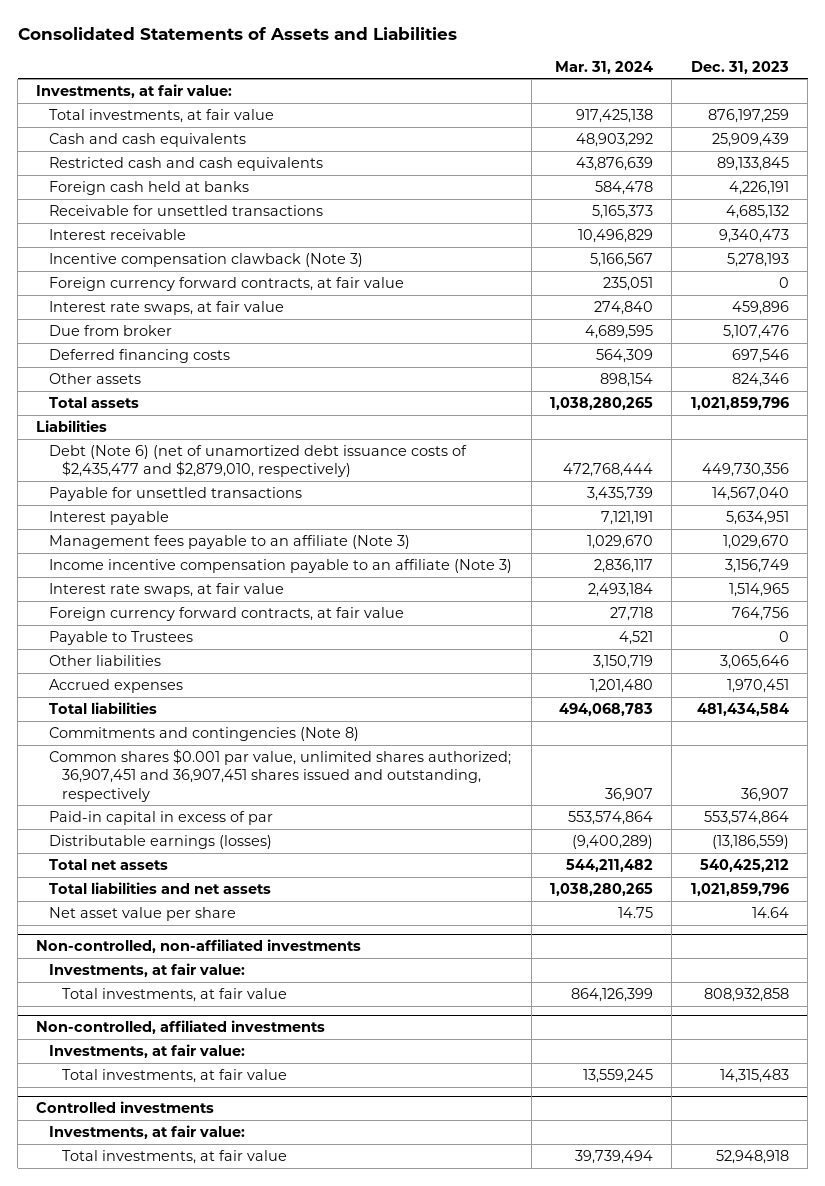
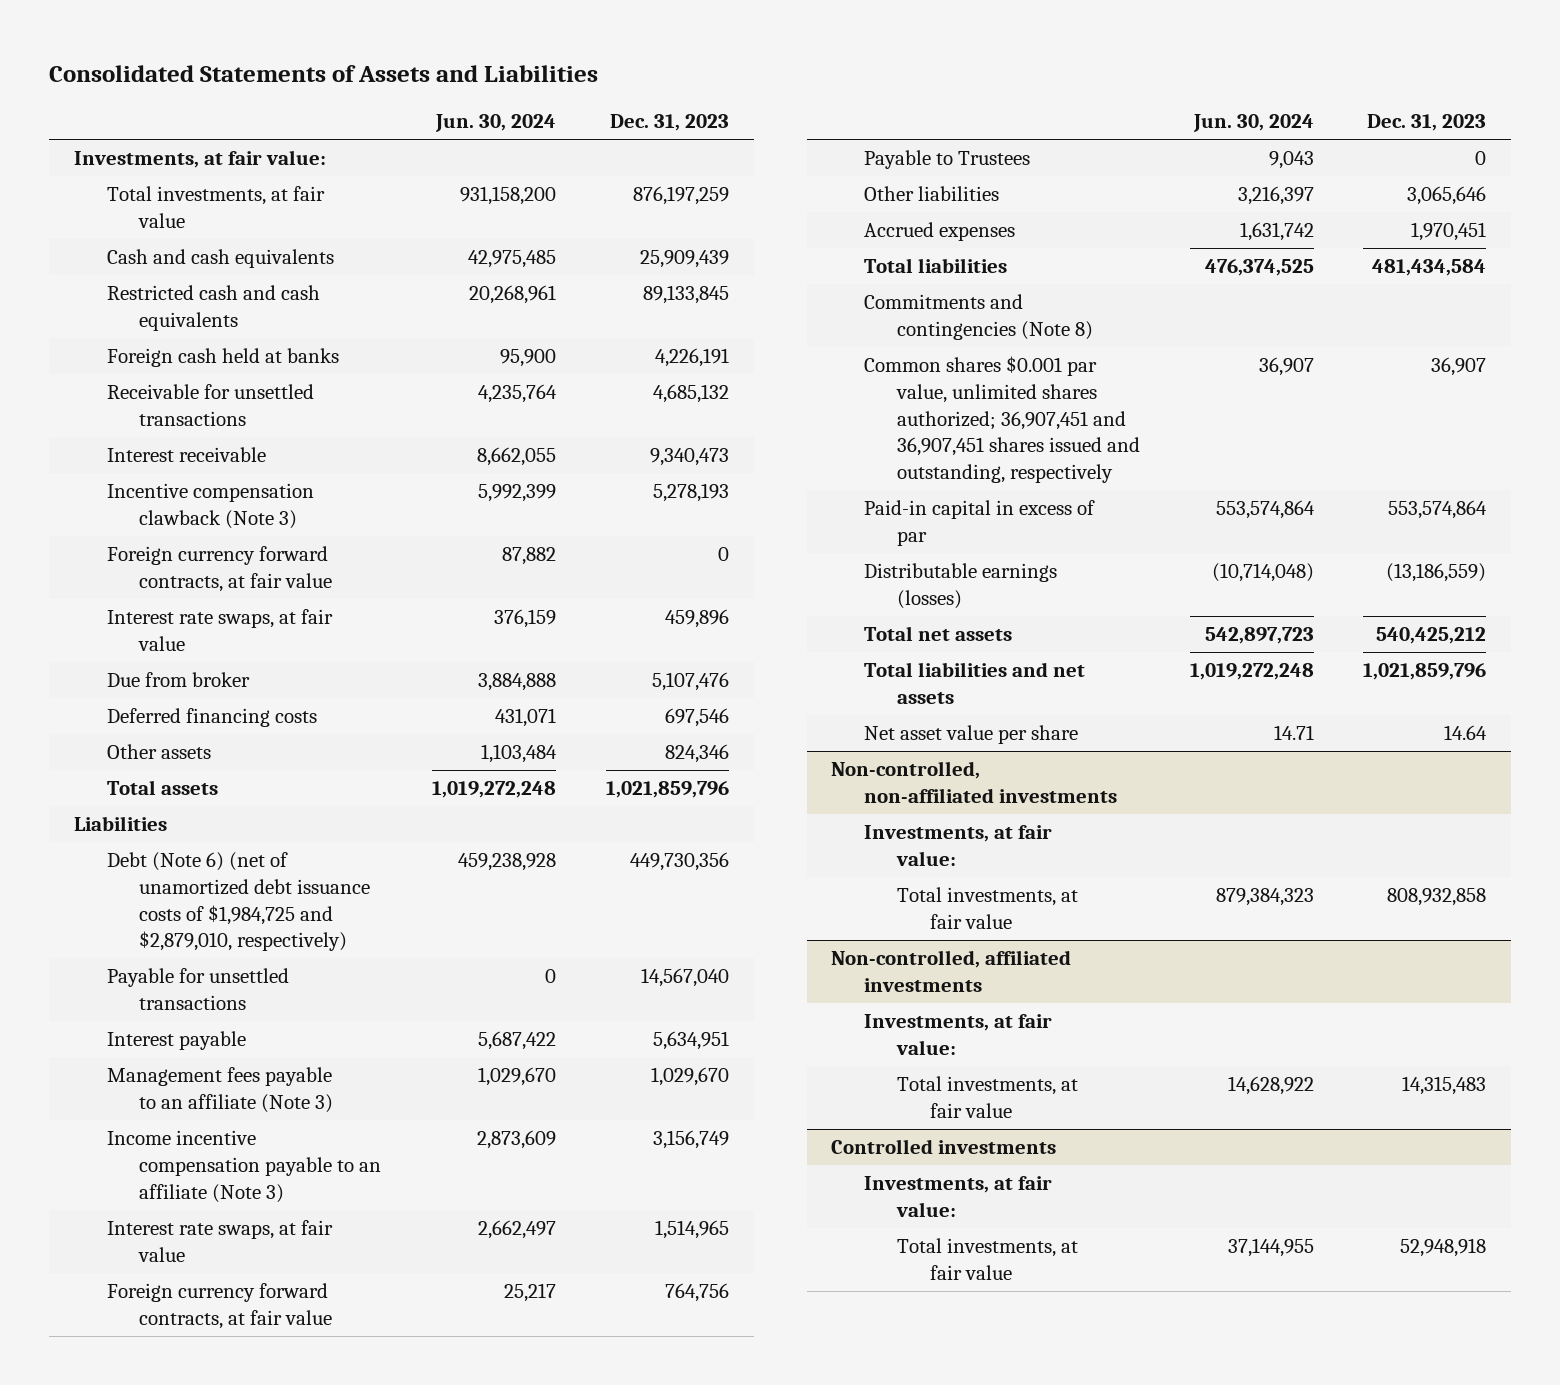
- | Mar. 31, 2024 | Dec. 31, 2023
+ | Jun. 30, 2024 | Dec. 31, 2023
- Debt (Note 6) (net of unamortized debt issuance costs of $2,435,477 and $2,879,010, respectively) | 472,768,444 | 449,730,356
+ Debt (Note 6) (net of unamortized debt issuance costs of $1,984,725 and $2,879,010, respectively) | 459,238,928 | 449,730,356

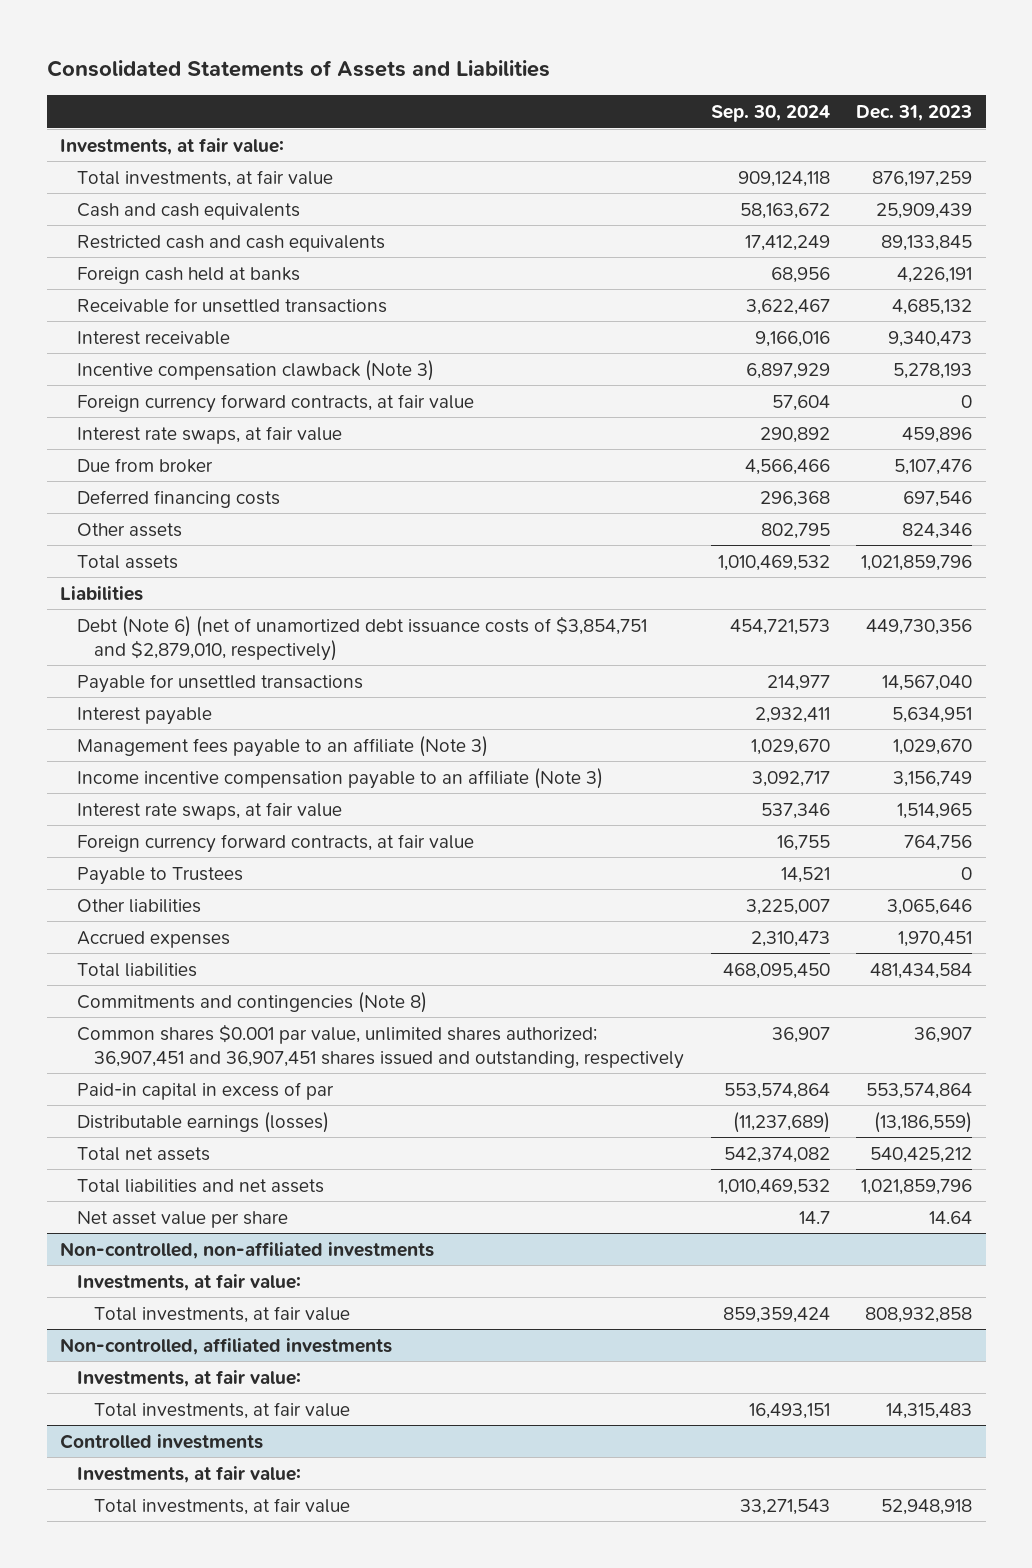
- | Jun. 30, 2024 | Dec. 31, 2023
+ | Sep. 30, 2024 | Dec. 31, 2023
- Debt (Note 6) (net of unamortized debt issuance costs of $1,984,725 and $2,879,010, respectively) | 459,238,928 | 449,730,356
+ Debt (Note 6) (net of unamortized debt issuance costs of $3,854,751 and $2,879,010, respectively) | 454,721,573 | 449,730,356

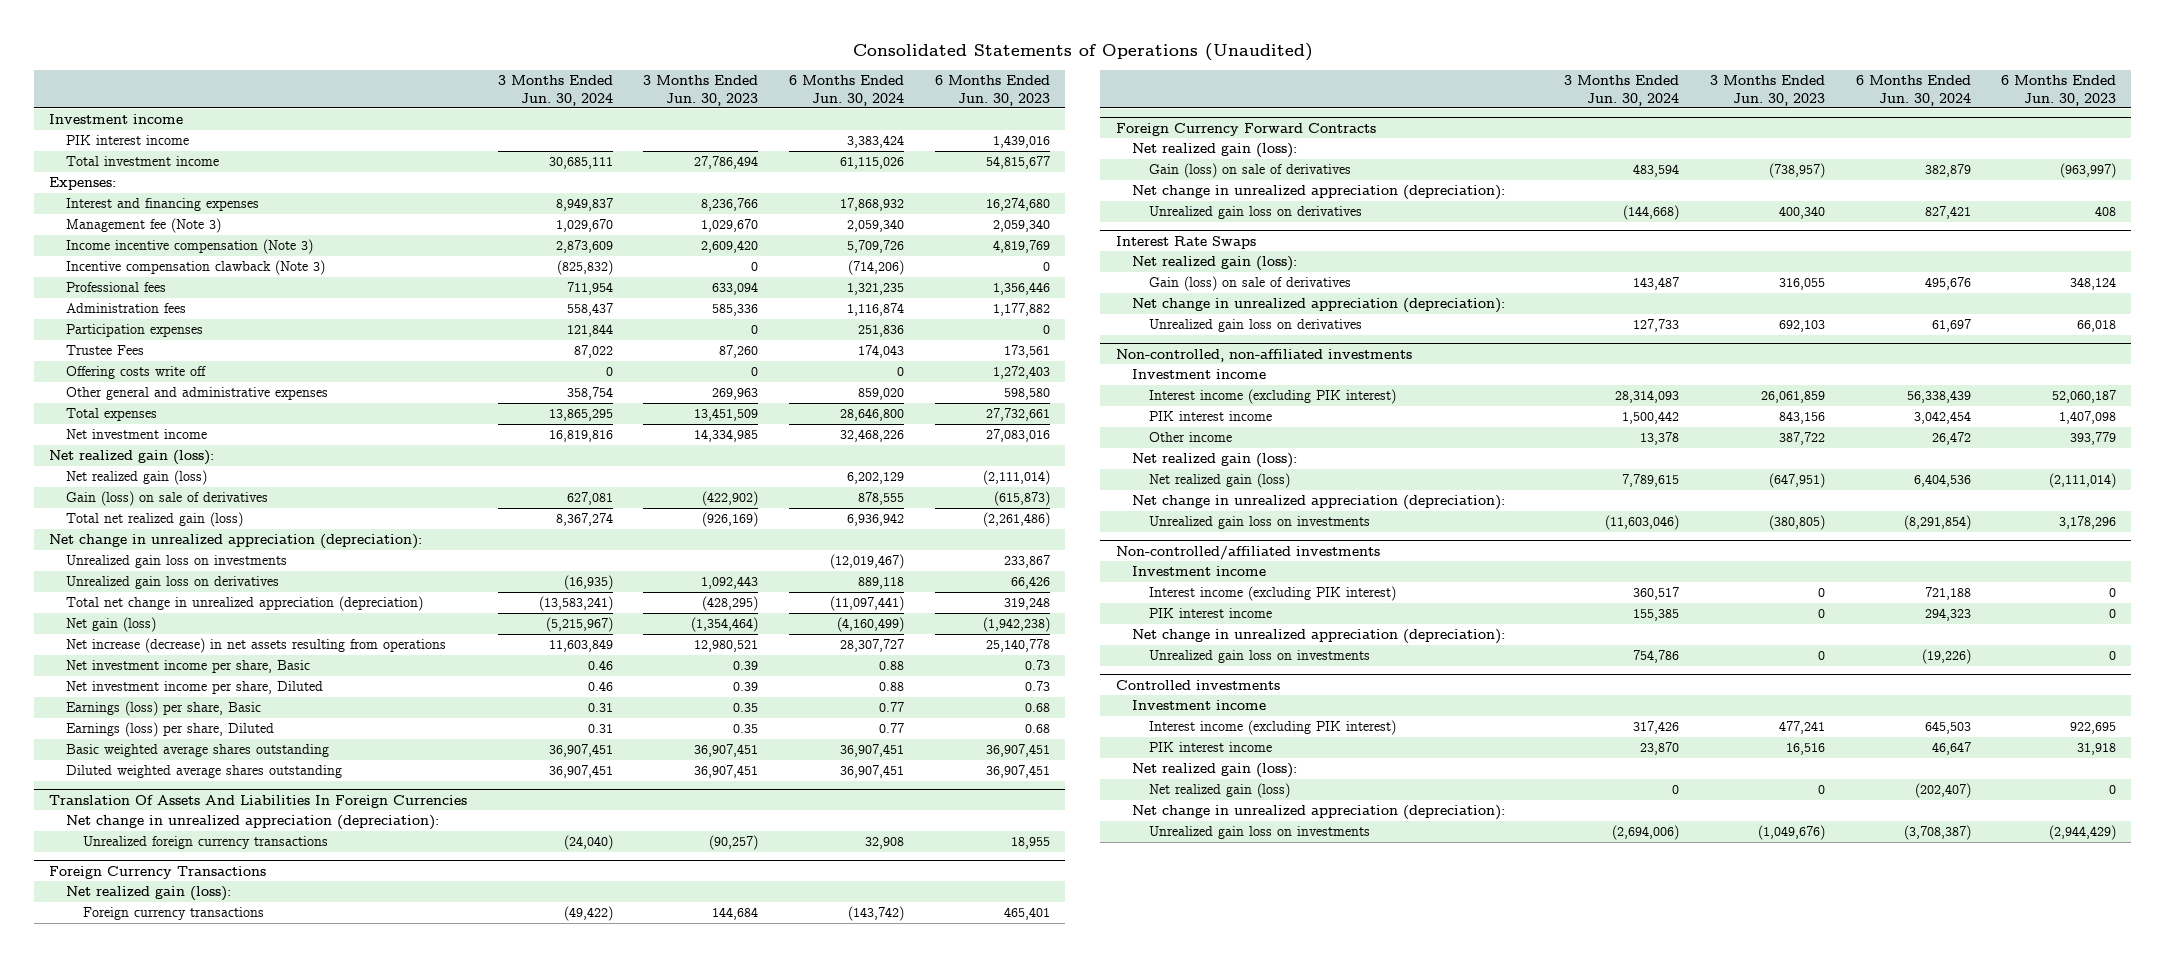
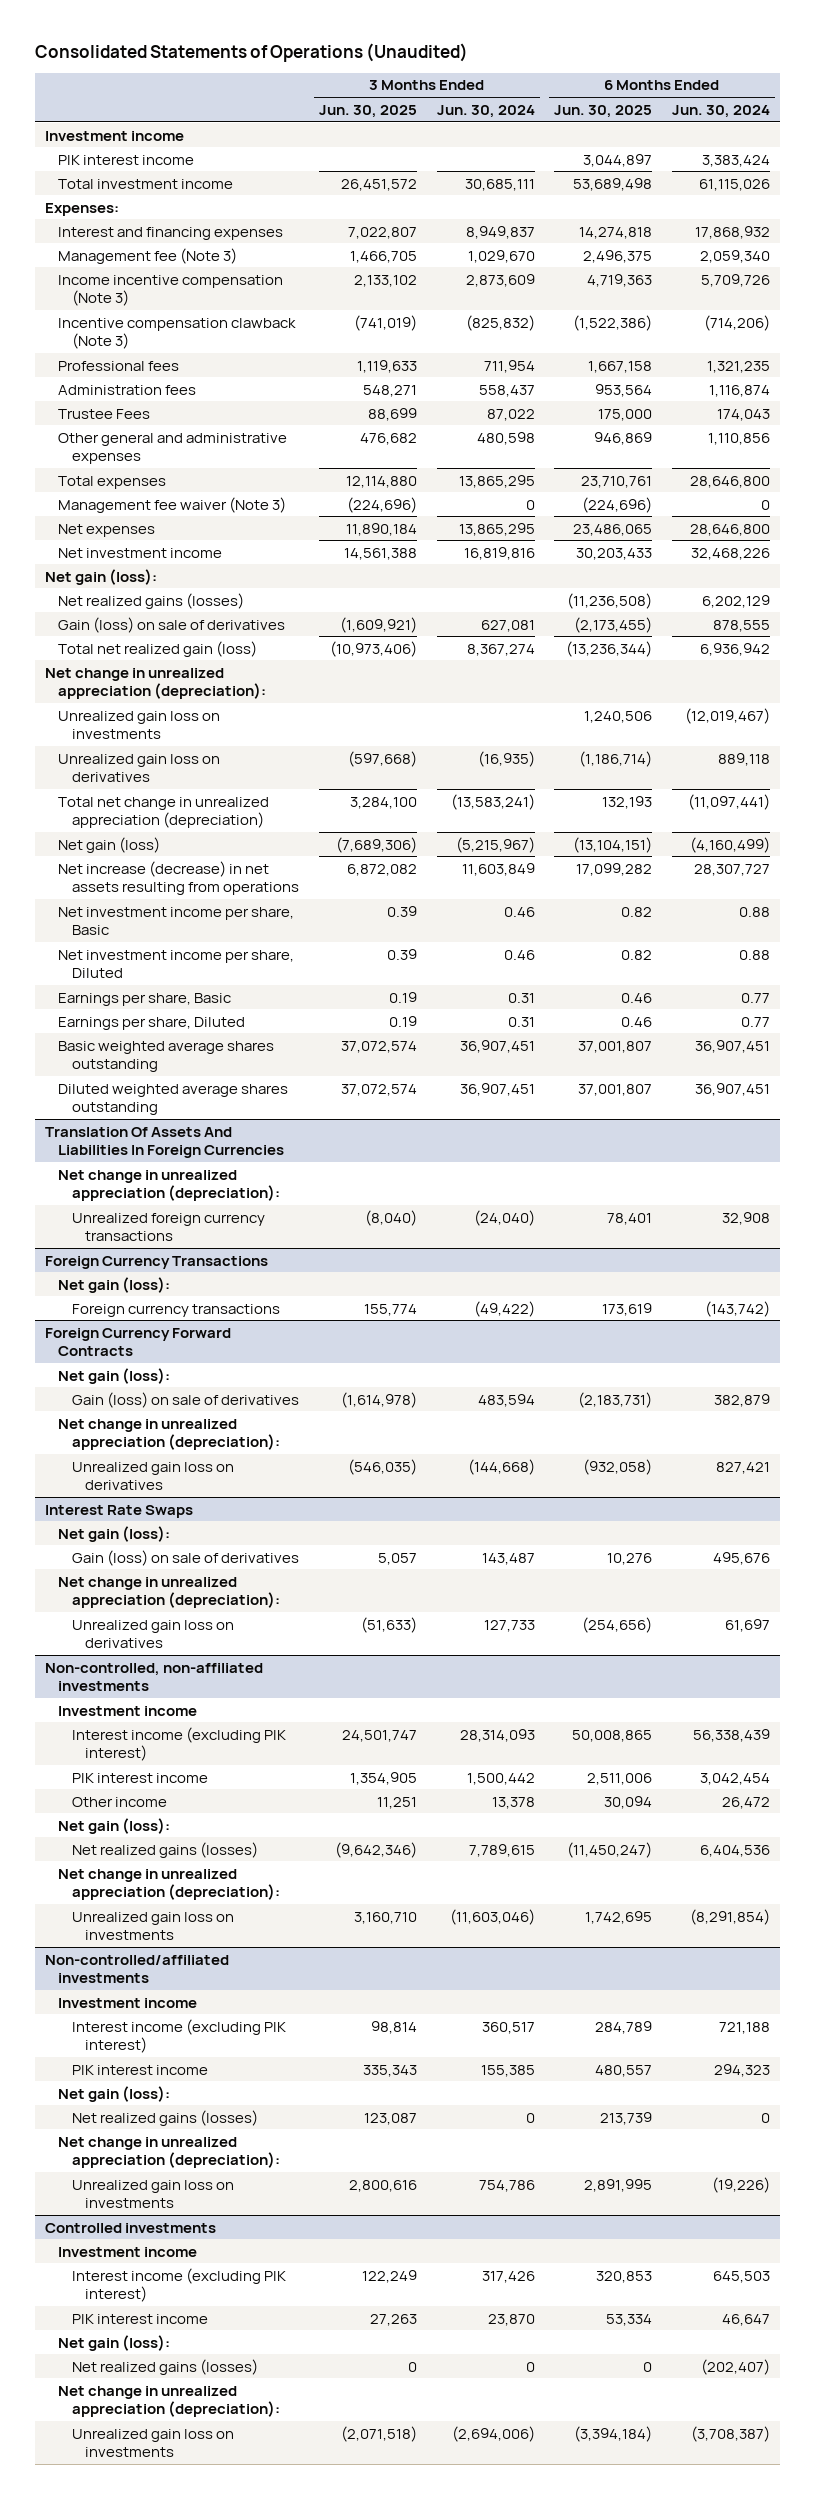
- | 3 Months Ended Jun. 30, 2024 | 3 Months Ended Jun. 30, 2023 | 6 Months Ended Jun. 30, 2024 | 6 Months Ended Jun. 30, 2023
+ | 3 Months Ended Jun. 30, 2025 | 3 Months Ended Jun. 30, 2024 | 6 Months Ended Jun. 30, 2025 | 6 Months Ended Jun. 30, 2024
- Participation expenses | 121,844 | 0 | 251,836 | 0
- Offering costs write off | 0 | 0 | 0 | 1,272,403
- Other general and administrative expenses | 358,754 | 269,963 | 859,020 | 598,580
+ Other general and administrative expenses | 476,682 | 480,598 | 946,869 | 1,110,856
+ Management fee waiver (Note 3) | (224,696) | 0 | (224,696) | 0
+ Net expenses | 11,890,184 | 13,865,295 | 23,486,065 | 28,646,800
- Net realized gain (loss):
- Net realized gain (loss) | | | 6,202,129 | (2,111,014)
+ Net gain (loss):
+ Net realized gains (losses) | | | (11,236,508) | 6,202,129
- Earnings (loss) per share, Basic | 0.31 | 0.35 | 0.77 | 0.68
- Earnings (loss) per share, Diluted | 0.31 | 0.35 | 0.77 | 0.68
+ Earnings per share, Basic | 0.19 | 0.31 | 0.46 | 0.77
+ Earnings per share, Diluted | 0.19 | 0.31 | 0.46 | 0.77
@ Foreign Currency Transactions
- Net realized gain (loss):
+ Net gain (loss):
@ Foreign Currency Forward Contracts
- Net realized gain (loss):
+ Net gain (loss):
@ Interest Rate Swaps
- Net realized gain (loss):
+ Net gain (loss):
@ Non-controlled, non-affiliated investments
- Net realized gain (loss):
- Net realized gain (loss) | 7,789,615 | (647,951) | 6,404,536 | (2,111,014)
+ Net gain (loss):
+ Net realized gains (losses) | (9,642,346) | 7,789,615 | (11,450,247) | 6,404,536
@ Non-controlled/affiliated investments
+ Net gain (loss):
+ Net realized gains (losses) | 123,087 | 0 | 213,739 | 0
@ Controlled investments
- Net realized gain (loss):
- Net realized gain (loss) | 0 | 0 | (202,407) | 0
+ Net gain (loss):
+ Net realized gains (losses) | 0 | 0 | 0 | (202,407)

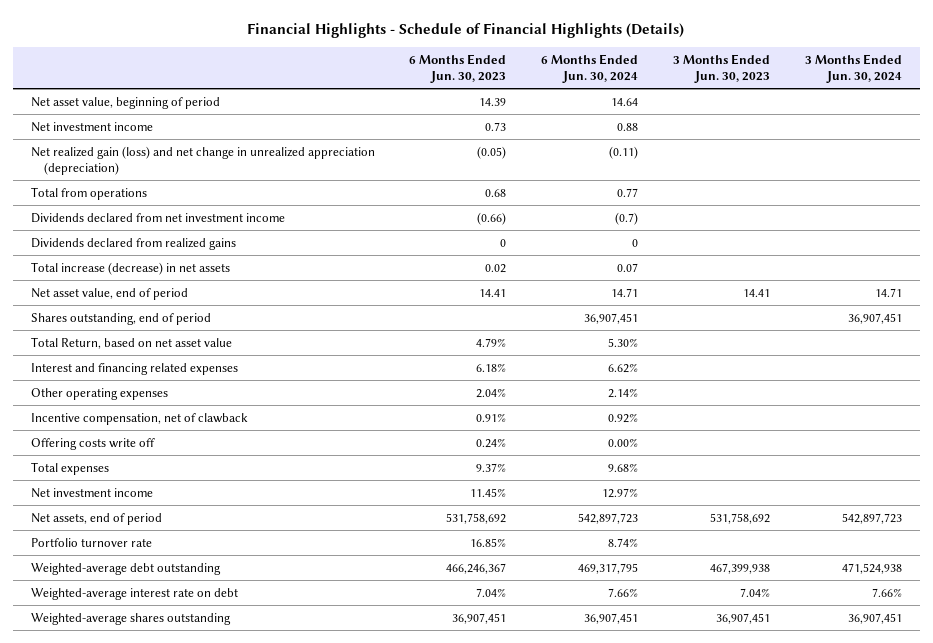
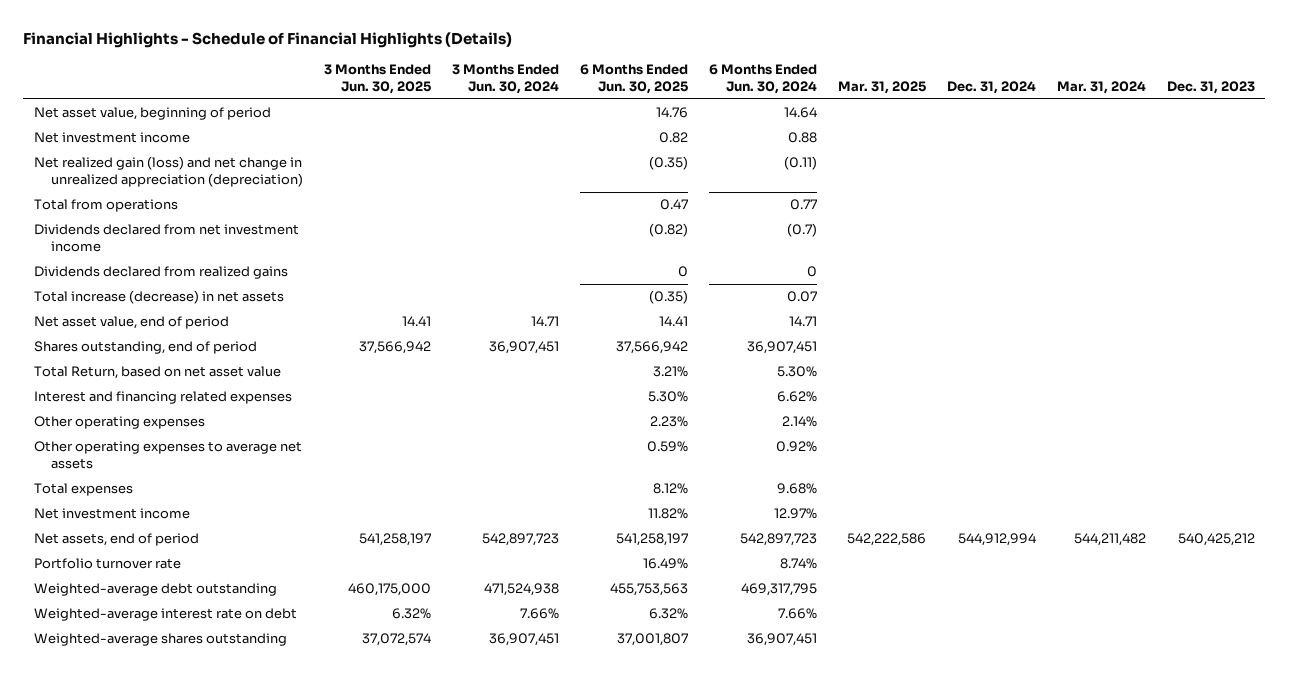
- | 6 Months Ended Jun. 30, 2023 | 6 Months Ended Jun. 30, 2024 | 3 Months Ended Jun. 30, 2023 | 3 Months Ended Jun. 30, 2024
+ | 3 Months Ended Jun. 30, 2025 | 3 Months Ended Jun. 30, 2024 | 6 Months Ended Jun. 30, 2025 | 6 Months Ended Jun. 30, 2024 | Mar. 31, 2025 | Dec. 31, 2024 | Mar. 31, 2024 | Dec. 31, 2023
- Incentive compensation, net of clawback | 0.91% | 0.92% | |
- Offering costs write off | 0.24% | 0.00% | |
+ Other operating expenses to average net assets | | | 0.59% | 0.92% | | | |

